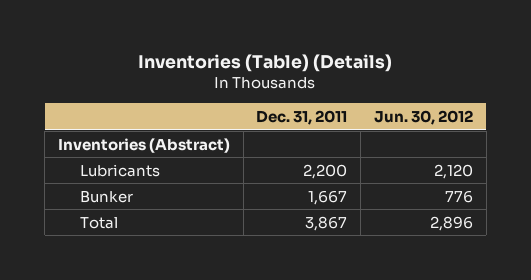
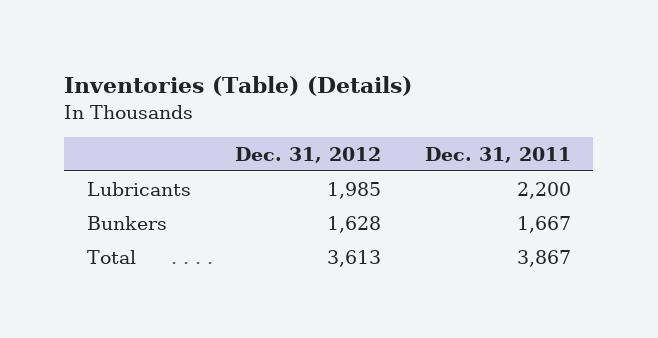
- | Dec. 31, 2011 | Jun. 30, 2012
+ | Dec. 31, 2012 | Dec. 31, 2011
- Inventories (Abstract)
- Bunker | 1,667 | 776
+ Bunkers | 1,628 | 1,667

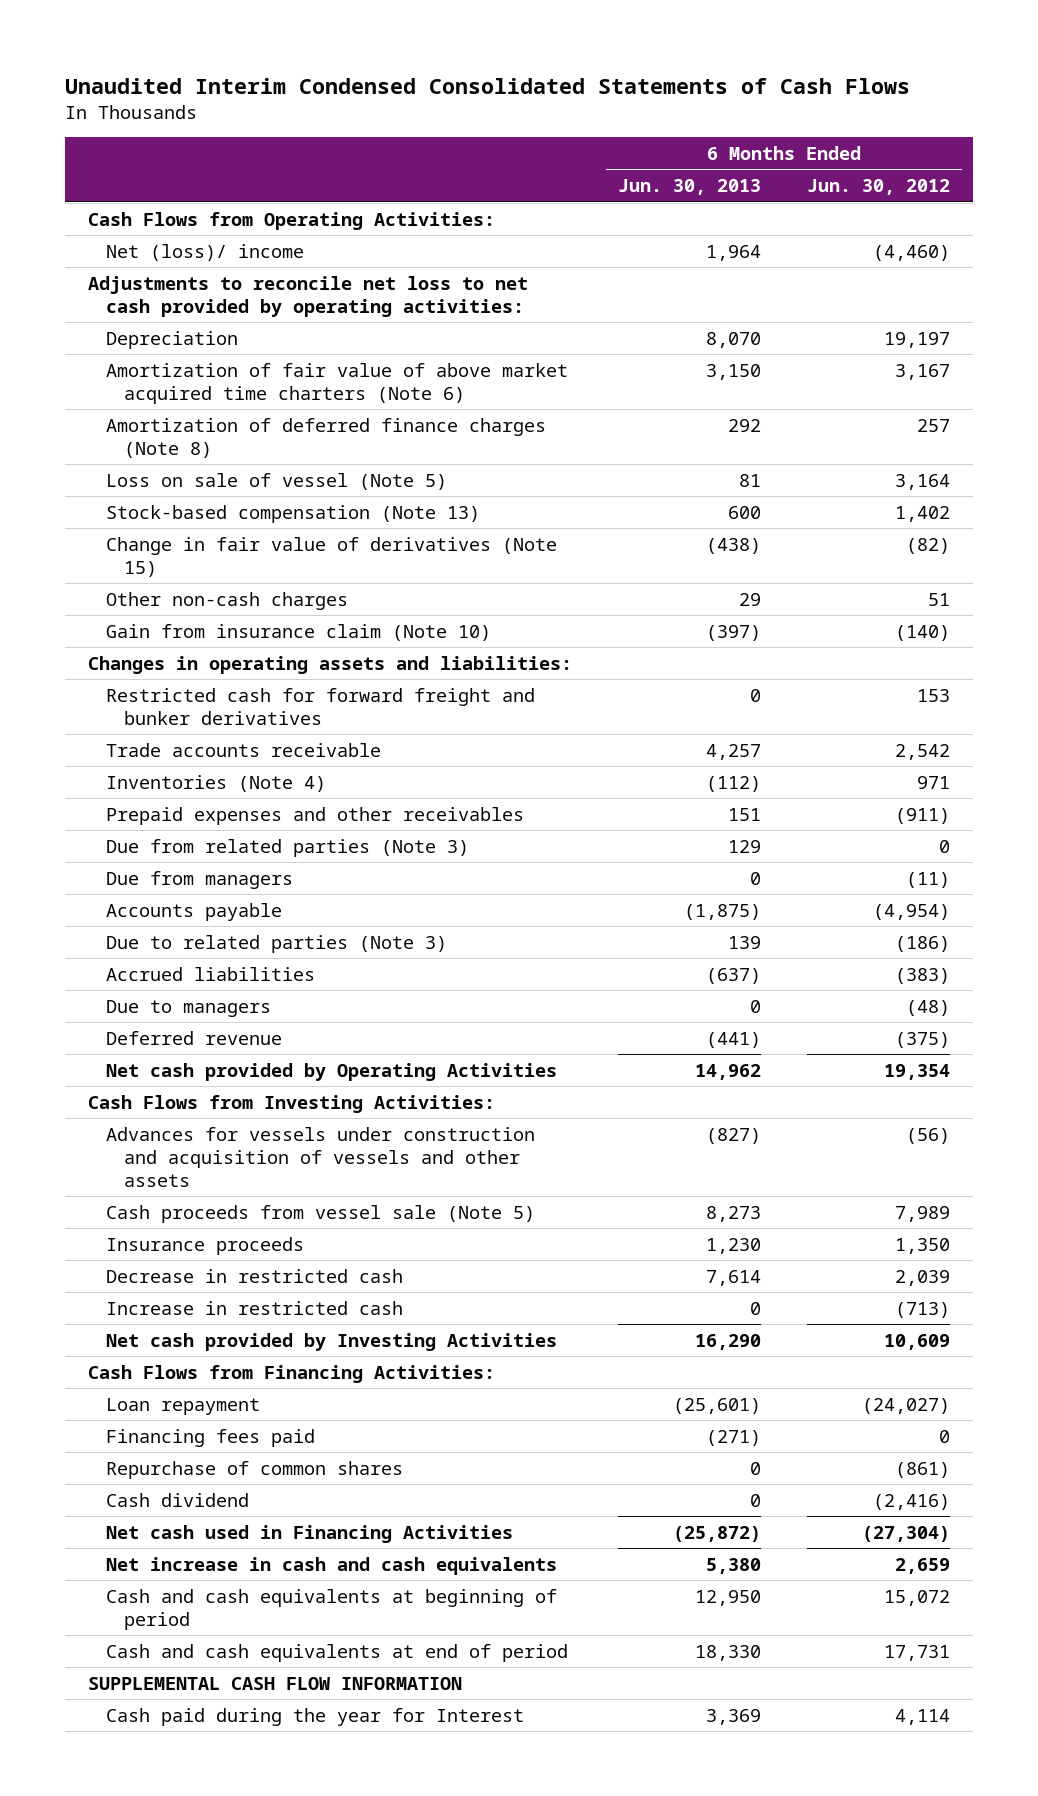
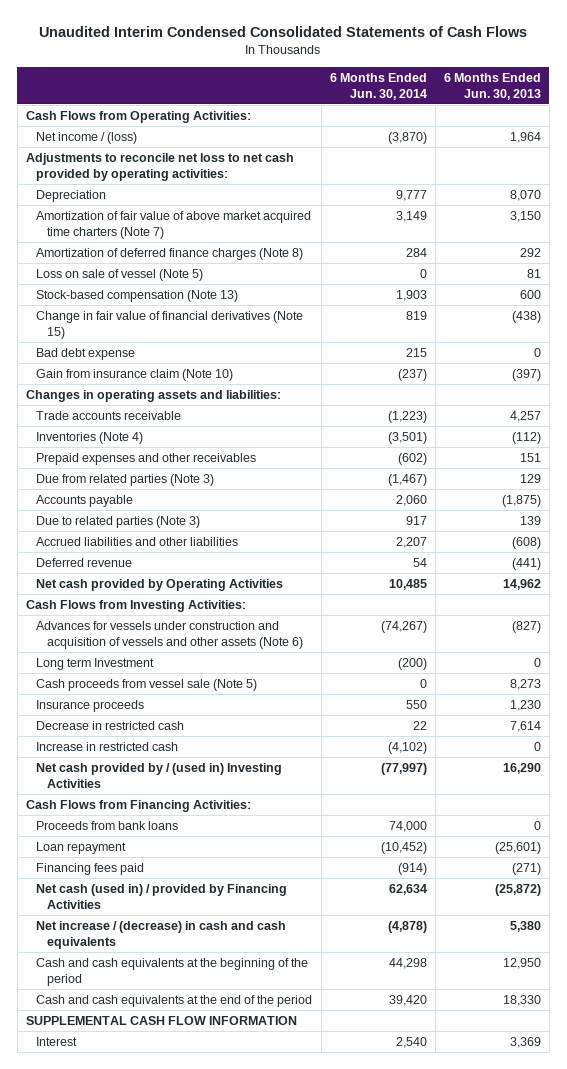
- | 6 Months Ended Jun. 30, 2013 | 6 Months Ended Jun. 30, 2012
+ | 6 Months Ended Jun. 30, 2014 | 6 Months Ended Jun. 30, 2013
- Net (loss)/ income | 1,964 | (4,460)
+ Net income / (loss) | (3,870) | 1,964
- Amortization of fair value of above market acquired time charters (Note 6) | 3,150 | 3,167
+ Amortization of fair value of above market acquired time charters (Note 7) | 3,149 | 3,150
- Change in fair value of derivatives (Note 15) | (438) | (82)
- Other non-cash charges | 29 | 51
+ Change in fair value of financial derivatives (Note 15) | 819 | (438)
+ Bad debt expense | 215 | 0
- Restricted cash for forward freight and bunker derivatives | 0 | 153
- Due from managers | 0 | (11)
- Accrued liabilities | (637) | (383)
- Due to managers | 0 | (48)
+ Accrued liabilities and other liabilities | 2,207 | (608)
- Advances for vessels under construction and acquisition of vessels and other assets | (827) | (56)
+ Advances for vessels under construction and acquisition of vessels and other assets (Note 6) | (74,267) | (827)
+ Long term Investment | (200) | 0
- Net cash provided by Investing Activities | 16,290 | 10,609
+ Net cash provided by / (used in) Investing Activities | (77,997) | 16,290
+ Proceeds from bank loans | 74,000 | 0
- Repurchase of common shares | 0 | (861)
- Cash dividend | 0 | (2,416)
- Net cash used in Financing Activities | (25,872) | (27,304)
- Net increase in cash and cash equivalents | 5,380 | 2,659
- Cash and cash equivalents at beginning of period | 12,950 | 15,072
- Cash and cash equivalents at end of period | 18,330 | 17,731
+ Net cash (used in) / provided by Financing Activities | 62,634 | (25,872)
+ Net increase / (decrease) in cash and cash equivalents | (4,878) | 5,380
+ Cash and cash equivalents at the beginning of the period | 44,298 | 12,950
+ Cash and cash equivalents at the end of the period | 39,420 | 18,330
- Cash paid during the year for Interest | 3,369 | 4,114
+ Interest | 2,540 | 3,369

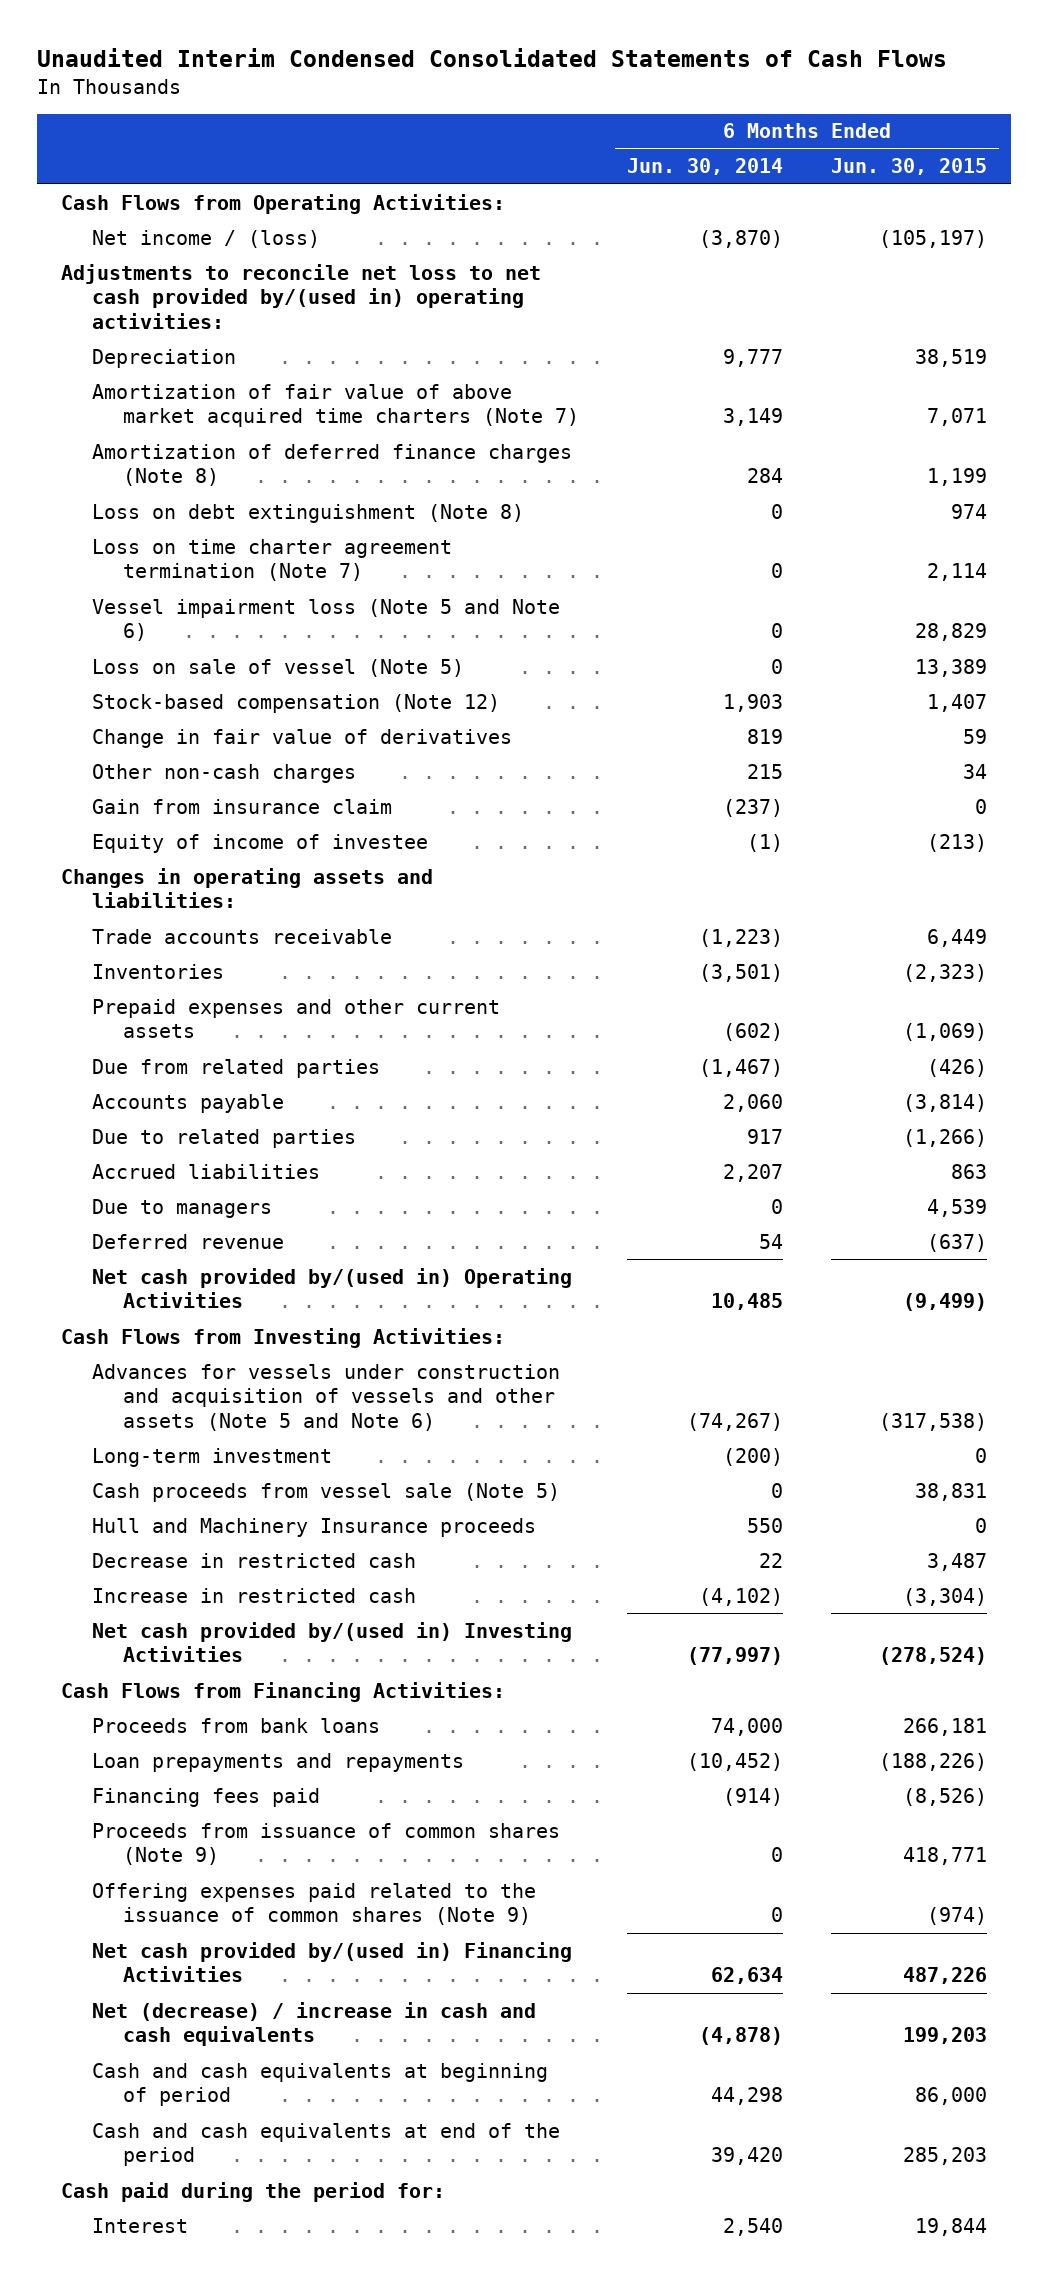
- | 6 Months Ended Jun. 30, 2014 | 6 Months Ended Jun. 30, 2013
+ | 6 Months Ended Jun. 30, 2014 | 6 Months Ended Jun. 30, 2015
- Adjustments to reconcile net loss to net cash provided by operating activities:
+ Adjustments to reconcile net loss to net cash provided by/(used in) operating activities:
+ Loss on debt extinguishment (Note 8) | 0 | 974
+ Loss on time charter agreement termination (Note 7) | 0 | 2,114
+ Vessel impairment loss (Note 5 and Note 6) | 0 | 28,829
- Stock-based compensation (Note 13) | 1,903 | 600
- Change in fair value of financial derivatives (Note 15) | 819 | (438)
- Bad debt expense | 215 | 0
- Gain from insurance claim (Note 10) | (237) | (397)
+ Stock-based compensation (Note 12) | 1,903 | 1,407
+ Change in fair value of derivatives | 819 | 59
+ Other non-cash charges | 215 | 34
+ Gain from insurance claim | (237) | 0
+ Equity of income of investee | (1) | (213)
- Inventories (Note 4) | (3,501) | (112)
- Prepaid expenses and other receivables | (602) | 151
- Due from related parties (Note 3) | (1,467) | 129
+ Inventories | (3,501) | (2,323)
+ Prepaid expenses and other current assets | (602) | (1,069)
+ Due from related parties | (1,467) | (426)
- Due to related parties (Note 3) | 917 | 139
- Accrued liabilities and other liabilities | 2,207 | (608)
+ Due to related parties | 917 | (1,266)
+ Accrued liabilities | 2,207 | 863
+ Due to managers | 0 | 4,539
- Net cash provided by Operating Activities | 10,485 | 14,962
+ Net cash provided by/(used in) Operating Activities | 10,485 | (9,499)
- Advances for vessels under construction and acquisition of vessels and other assets (Note 6) | (74,267) | (827)
- Long term Investment | (200) | 0
+ Advances for vessels under construction and acquisition of vessels and other assets (Note 5 and Note 6) | (74,267) | (317,538)
+ Long-term investment | (200) | 0
- Insurance proceeds | 550 | 1,230
+ Hull and Machinery Insurance proceeds | 550 | 0
- Net cash provided by / (used in) Investing Activities | (77,997) | 16,290
+ Net cash provided by/(used in) Investing Activities | (77,997) | (278,524)
- Loan repayment | (10,452) | (25,601)
+ Loan prepayments and repayments | (10,452) | (188,226)
- Net cash (used in) / provided by Financing Activities | 62,634 | (25,872)
- Net increase / (decrease) in cash and cash equivalents | (4,878) | 5,380
- Cash and cash equivalents at the beginning of the period | 44,298 | 12,950
- Cash and cash equivalents at the end of the period | 39,420 | 18,330
- SUPPLEMENTAL CASH FLOW INFORMATION
+ Proceeds from issuance of common shares (Note 9) | 0 | 418,771
+ Offering expenses paid related to the issuance of common shares (Note 9) | 0 | (974)
+ Net cash provided by/(used in) Financing Activities | 62,634 | 487,226
+ Net (decrease) / increase in cash and cash equivalents | (4,878) | 199,203
+ Cash and cash equivalents at beginning of period | 44,298 | 86,000
+ Cash and cash equivalents at end of the period | 39,420 | 285,203
+ Cash paid during the period for:

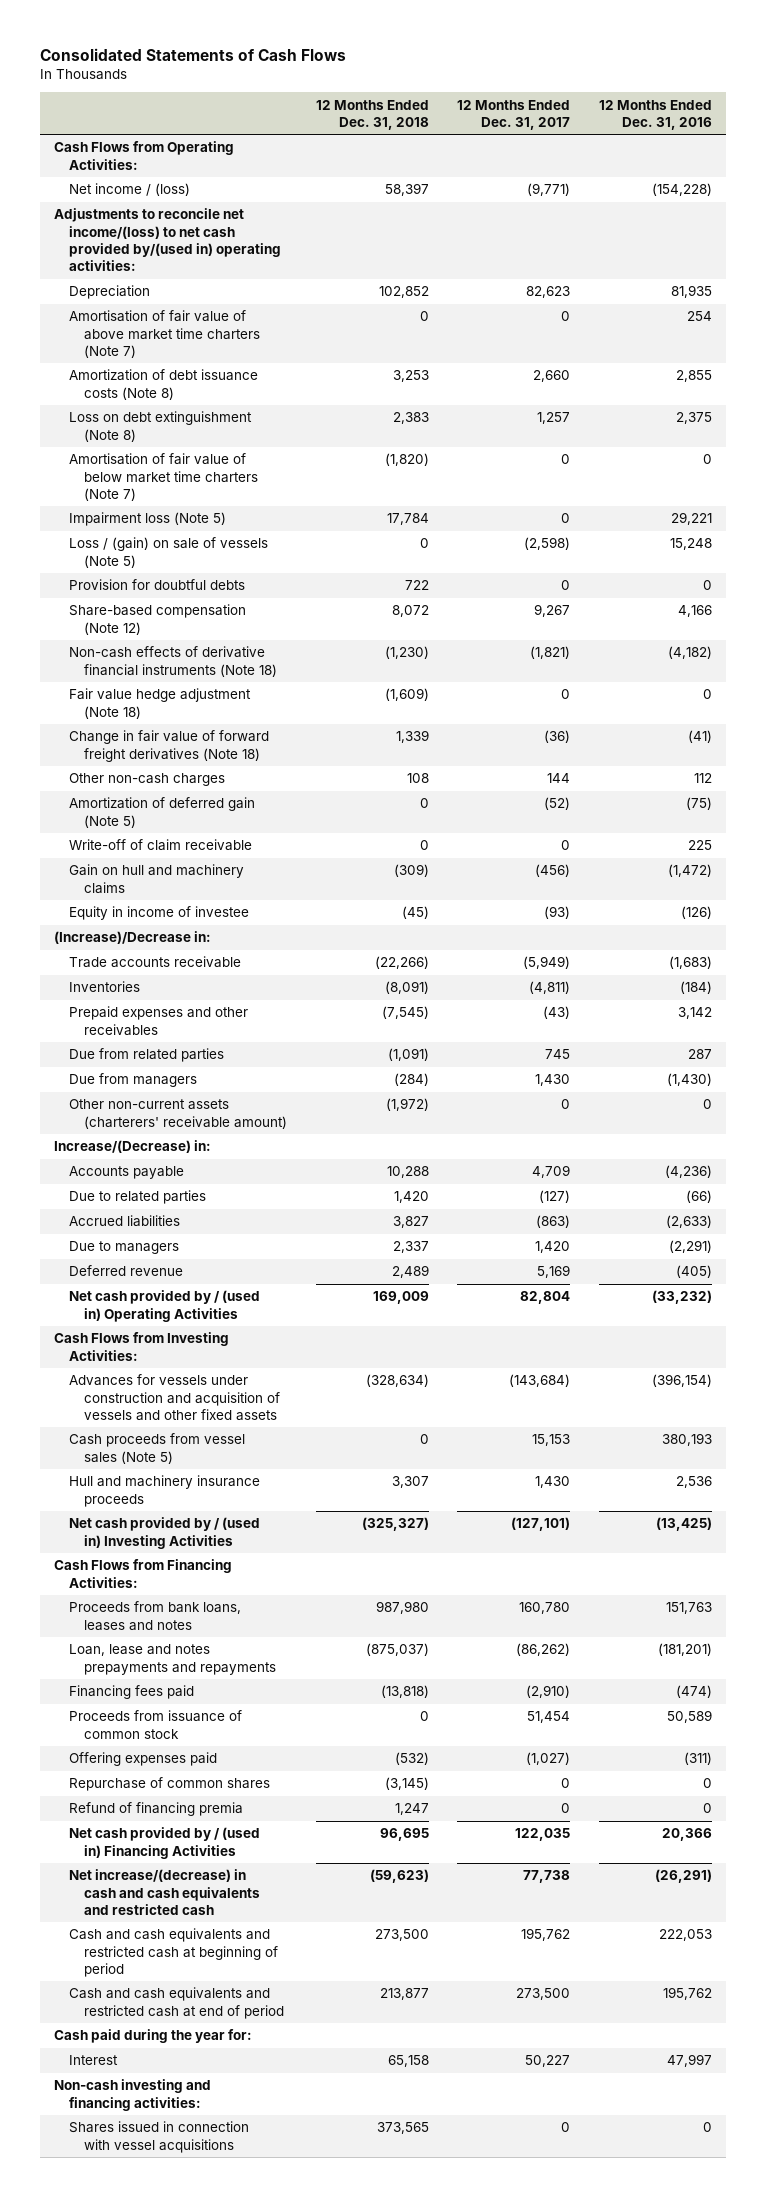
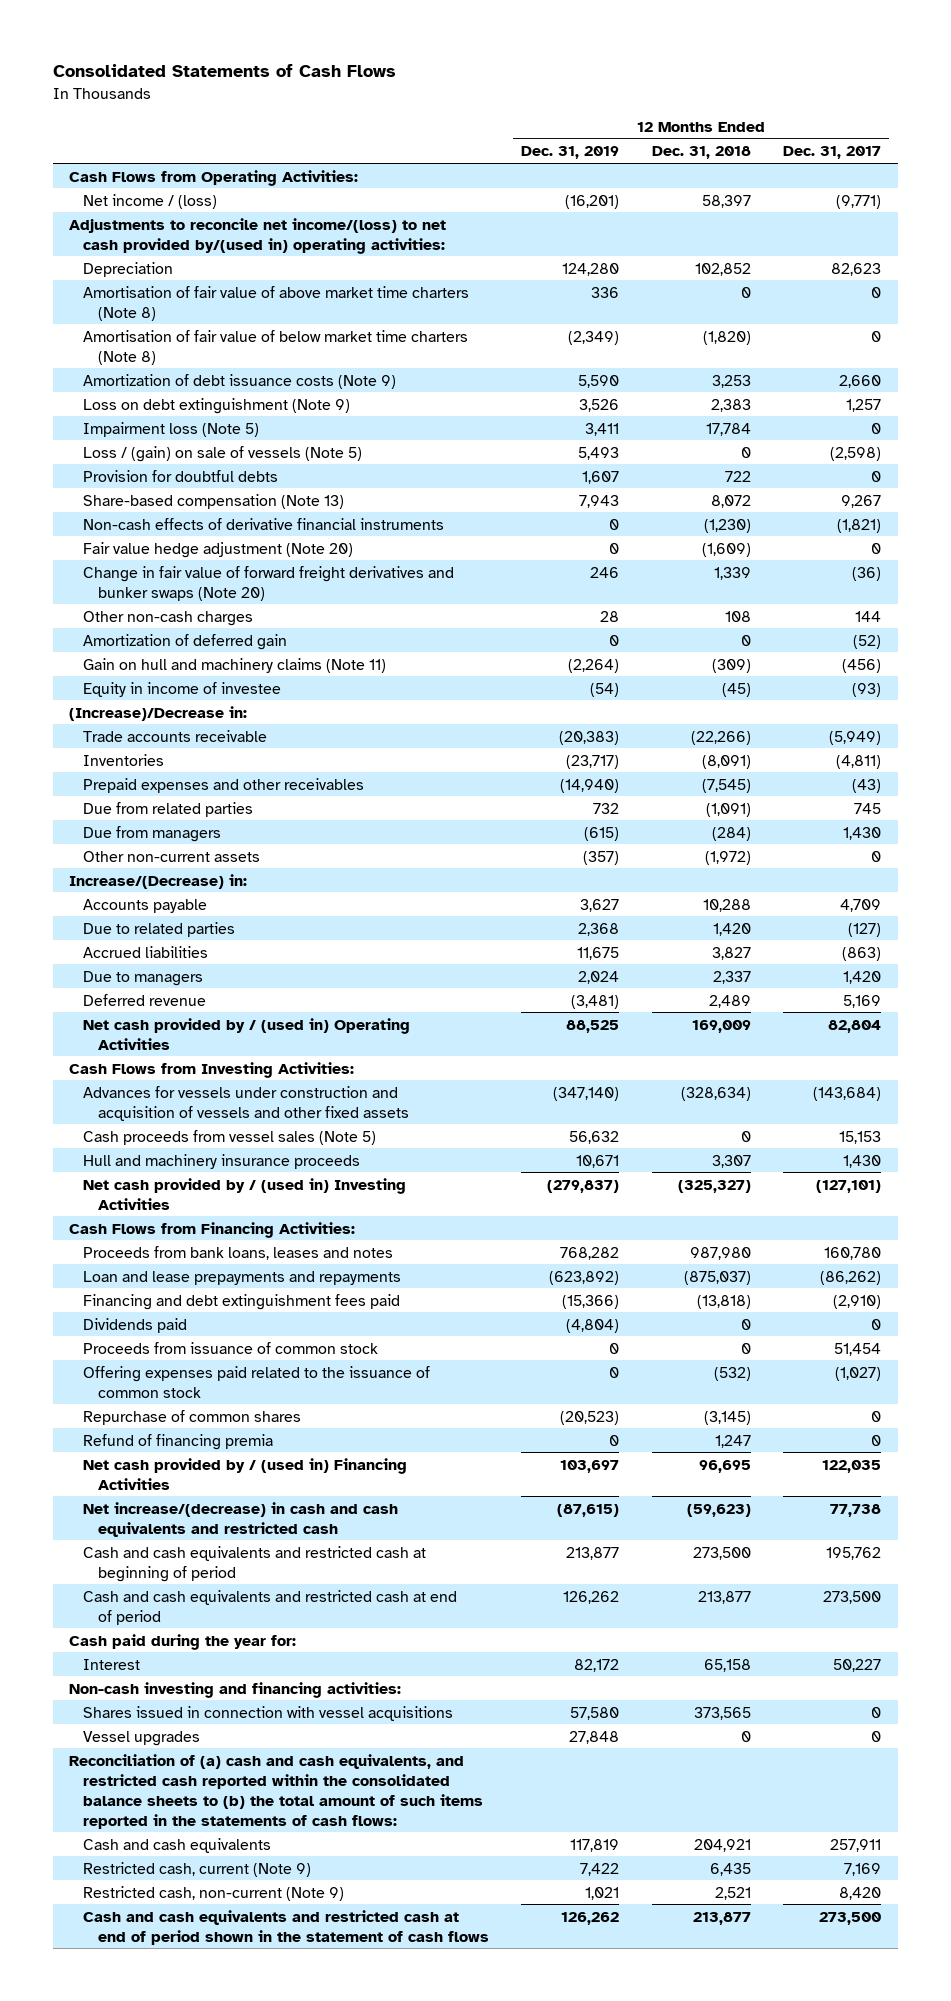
- | 12 Months Ended Dec. 31, 2018 | 12 Months Ended Dec. 31, 2017 | 12 Months Ended Dec. 31, 2016
+ | 12 Months Ended Dec. 31, 2019 | 12 Months Ended Dec. 31, 2018 | 12 Months Ended Dec. 31, 2017
- Amortisation of fair value of above market time charters (Note 7) | 0 | 0 | 254
- Amortization of debt issuance costs (Note 8) | 3,253 | 2,660 | 2,855
- Loss on debt extinguishment (Note 8) | 2,383 | 1,257 | 2,375
- Amortisation of fair value of below market time charters (Note 7) | (1,820) | 0 | 0
+ Amortisation of fair value of above market time charters (Note 8) | 336 | 0 | 0
+ Amortisation of fair value of below market time charters (Note 8) | (2,349) | (1,820) | 0
+ Amortization of debt issuance costs (Note 9) | 5,590 | 3,253 | 2,660
+ Loss on debt extinguishment (Note 9) | 3,526 | 2,383 | 1,257
- Share-based compensation (Note 12) | 8,072 | 9,267 | 4,166
- Non-cash effects of derivative financial instruments (Note 18) | (1,230) | (1,821) | (4,182)
- Fair value hedge adjustment (Note 18) | (1,609) | 0 | 0
- Change in fair value of forward freight derivatives (Note 18) | 1,339 | (36) | (41)
+ Share-based compensation (Note 13) | 7,943 | 8,072 | 9,267
+ Non-cash effects of derivative financial instruments | 0 | (1,230) | (1,821)
+ Fair value hedge adjustment (Note 20) | 0 | (1,609) | 0
+ Change in fair value of forward freight derivatives and bunker swaps (Note 20) | 246 | 1,339 | (36)
- Amortization of deferred gain (Note 5) | 0 | (52) | (75)
- Write-off of claim receivable | 0 | 0 | 225
- Gain on hull and machinery claims | (309) | (456) | (1,472)
+ Amortization of deferred gain | 0 | 0 | (52)
+ Gain on hull and machinery claims (Note 11) | (2,264) | (309) | (456)
- Other non-current assets (charterers' receivable amount) | (1,972) | 0 | 0
+ Other non-current assets | (357) | (1,972) | 0
- Loan, lease and notes prepayments and repayments | (875,037) | (86,262) | (181,201)
- Financing fees paid | (13,818) | (2,910) | (474)
+ Loan and lease prepayments and repayments | (623,892) | (875,037) | (86,262)
+ Financing and debt extinguishment fees paid | (15,366) | (13,818) | (2,910)
+ Dividends paid | (4,804) | 0 | 0
- Offering expenses paid | (532) | (1,027) | (311)
+ Offering expenses paid related to the issuance of common stock | 0 | (532) | (1,027)
+ Vessel upgrades | 27,848 | 0 | 0
+ Reconciliation of (a) cash and cash equivalents, and restricted cash reported within the consolidated balance sheets to (b) the total amount of such items reported in the statements of cash flows:
+ Cash and cash equivalents | 117,819 | 204,921 | 257,911
+ Restricted cash, current (Note 9) | 7,422 | 6,435 | 7,169
+ Restricted cash, non-current (Note 9) | 1,021 | 2,521 | 8,420
+ Cash and cash equivalents and restricted cash at end of period shown in the statement of cash flows | 126,262 | 213,877 | 273,500

